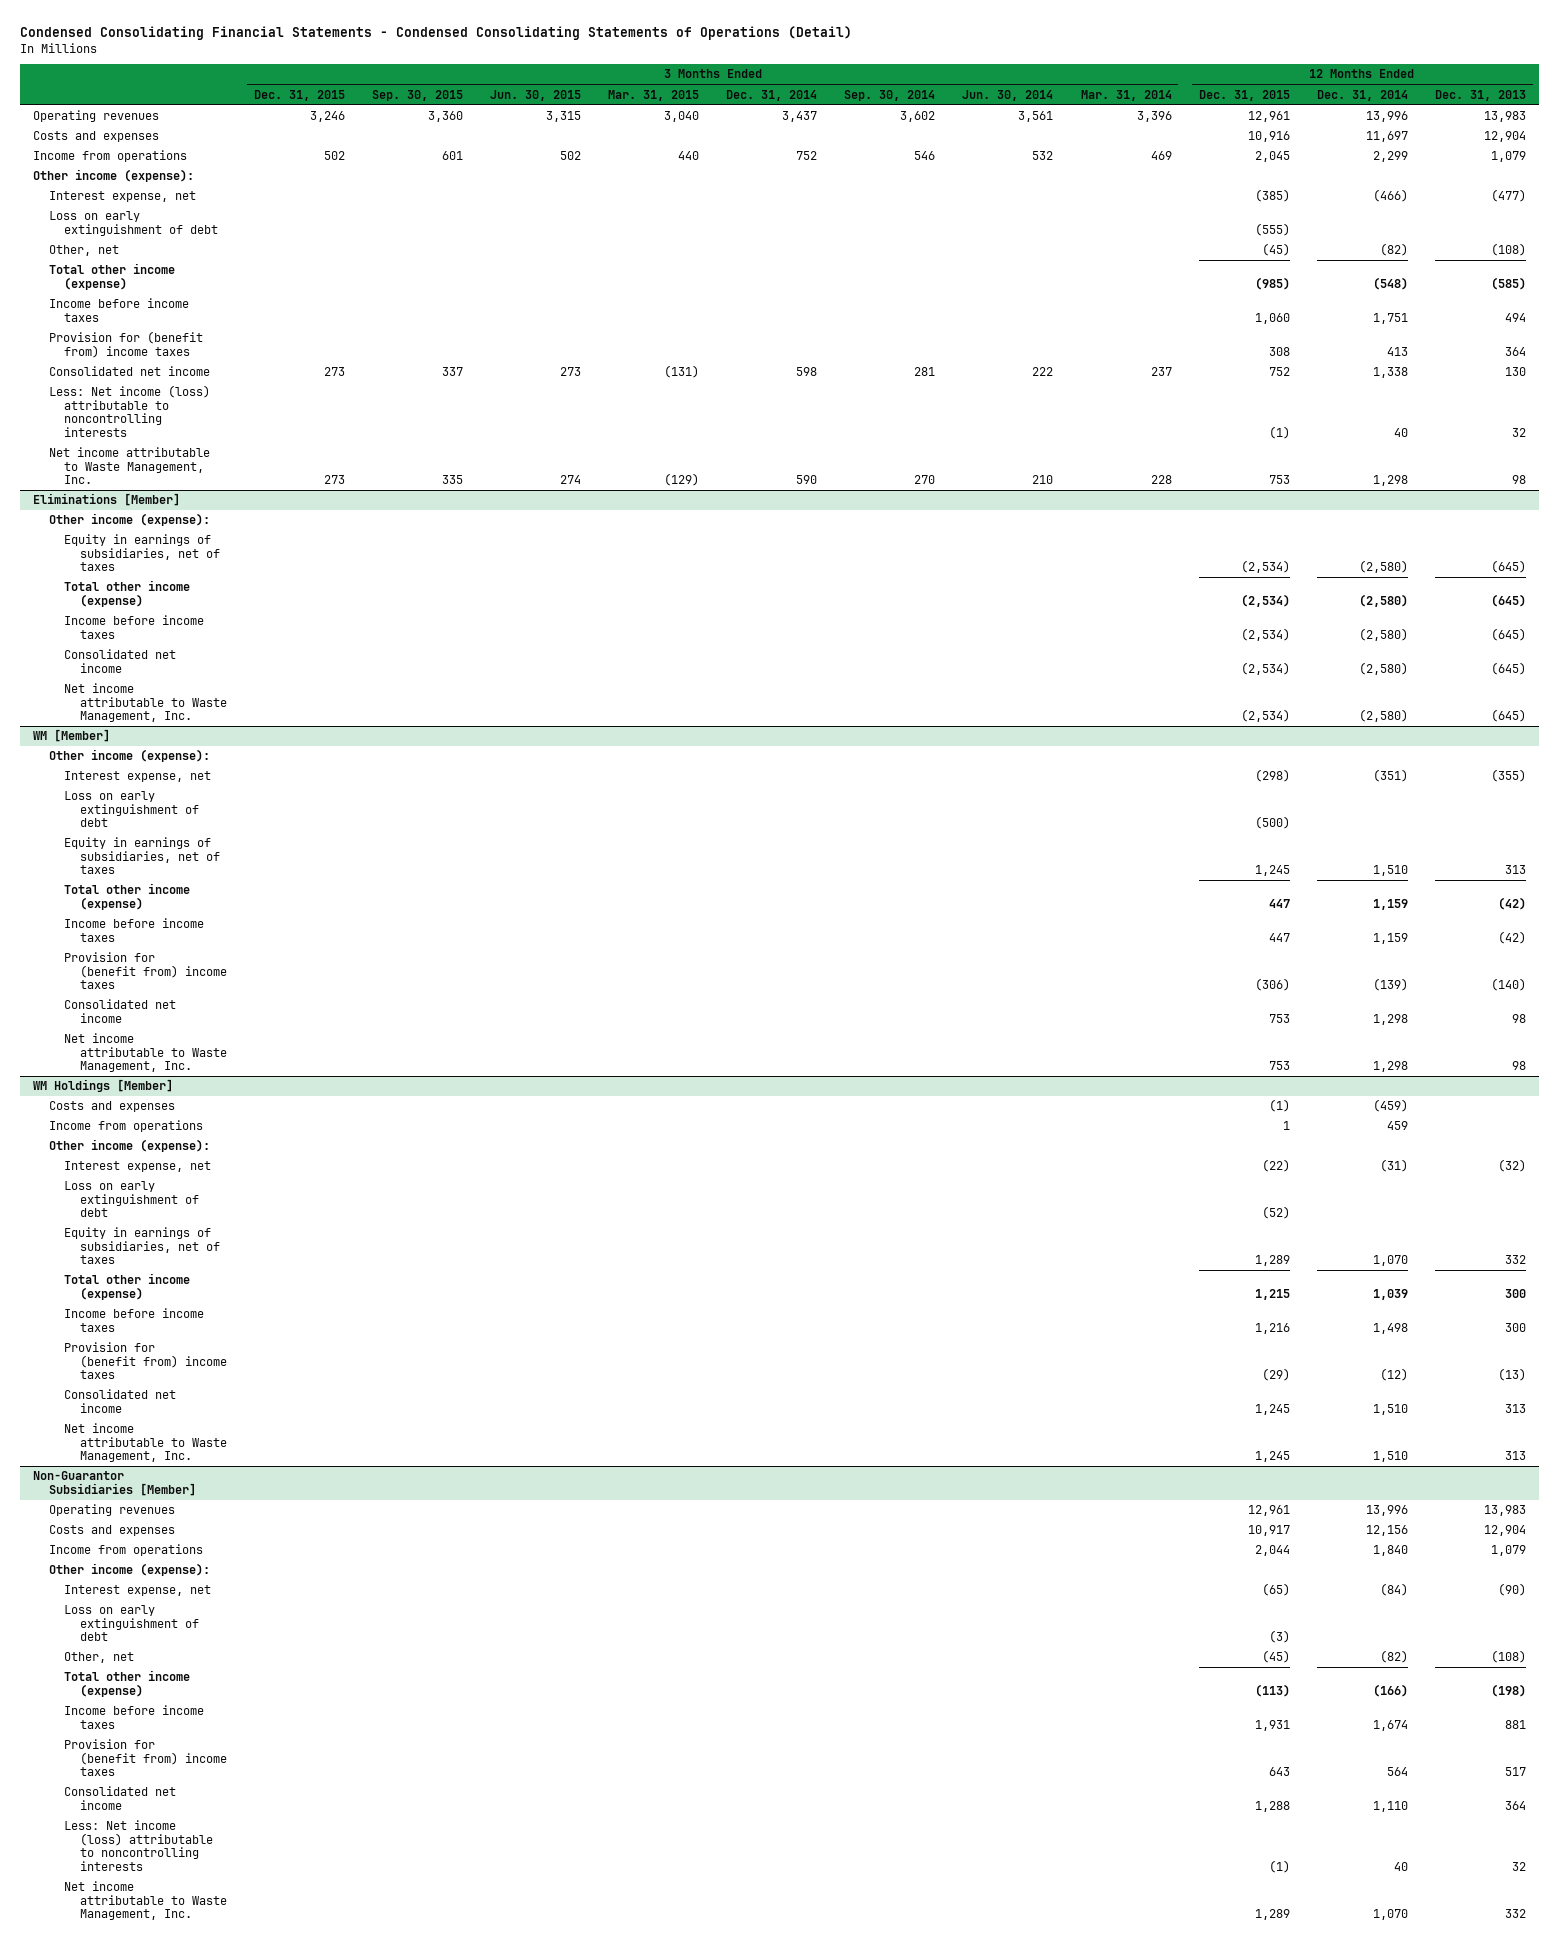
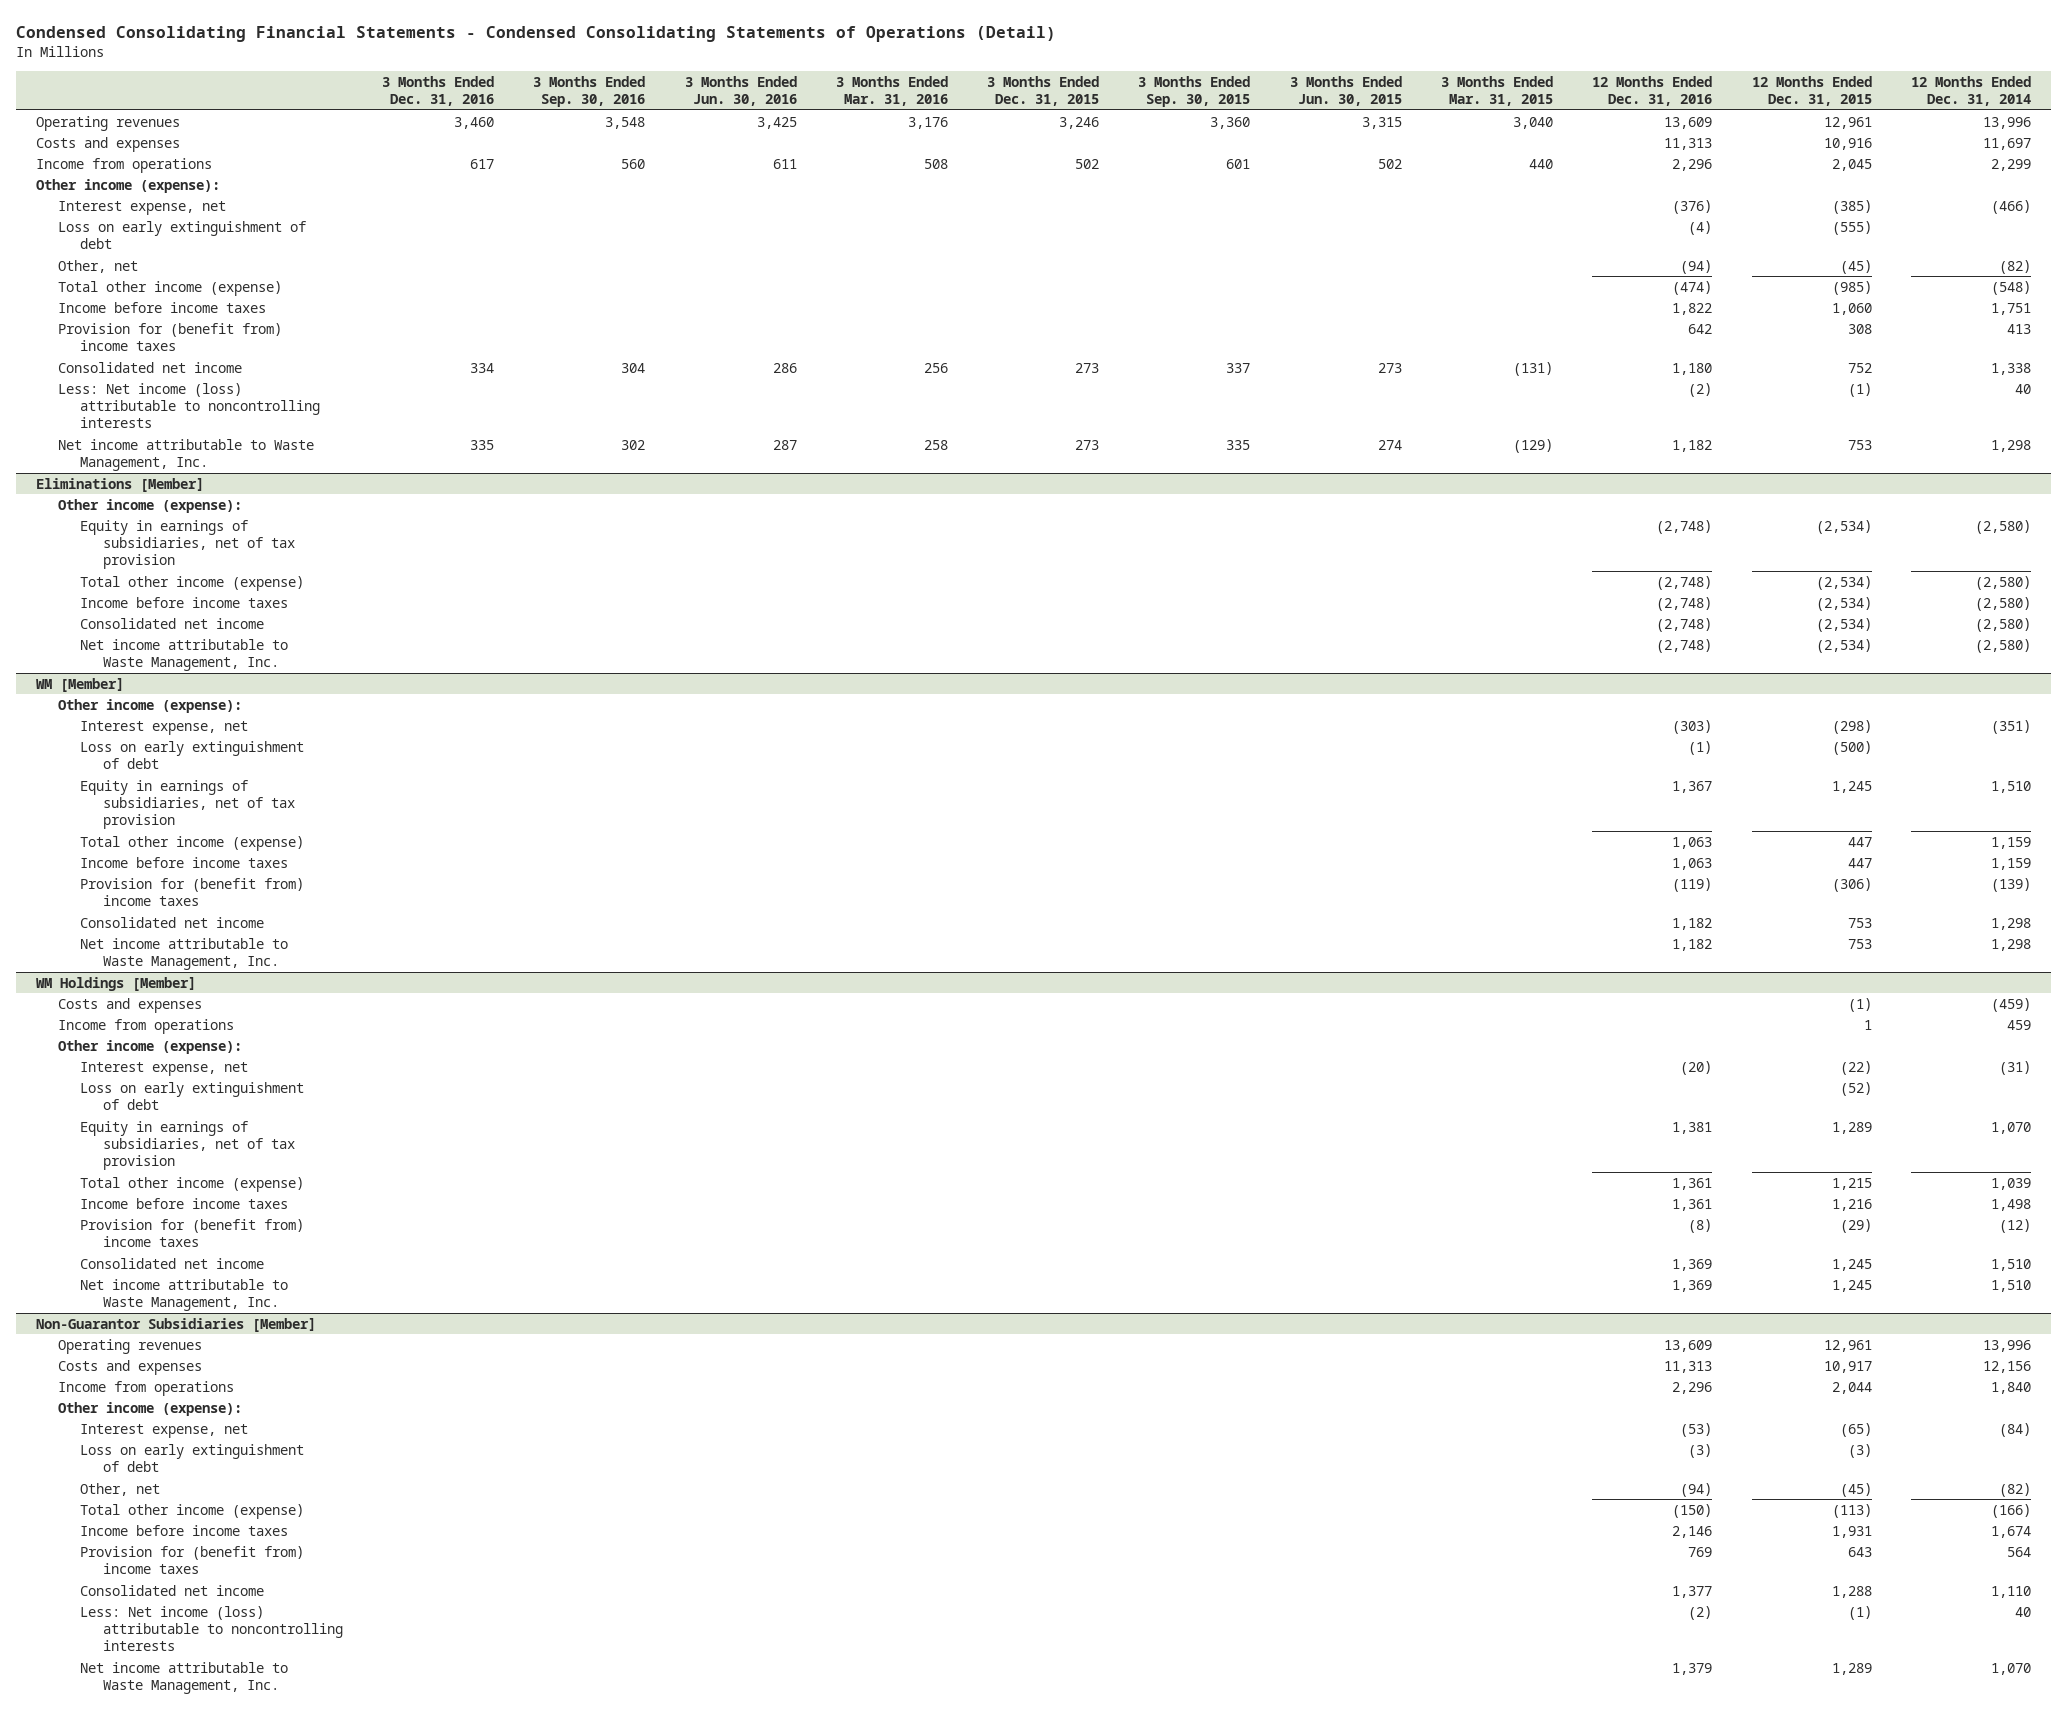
- | 3 Months Ended Dec. 31, 2015 | 3 Months Ended Sep. 30, 2015 | 3 Months Ended Jun. 30, 2015 | 3 Months Ended Mar. 31, 2015 | 3 Months Ended Dec. 31, 2014 | 3 Months Ended Sep. 30, 2014 | 3 Months Ended Jun. 30, 2014 | 3 Months Ended Mar. 31, 2014 | 12 Months Ended Dec. 31, 2015 | 12 Months Ended Dec. 31, 2014 | 12 Months Ended Dec. 31, 2013
+ | 3 Months Ended Dec. 31, 2016 | 3 Months Ended Sep. 30, 2016 | 3 Months Ended Jun. 30, 2016 | 3 Months Ended Mar. 31, 2016 | 3 Months Ended Dec. 31, 2015 | 3 Months Ended Sep. 30, 2015 | 3 Months Ended Jun. 30, 2015 | 3 Months Ended Mar. 31, 2015 | 12 Months Ended Dec. 31, 2016 | 12 Months Ended Dec. 31, 2015 | 12 Months Ended Dec. 31, 2014
@ Eliminations [Member]
- Equity in earnings of subsidiaries, net of taxes | | | | | | | | | (2,534) | (2,580) | (645)
+ Equity in earnings of subsidiaries, net of tax provision | | | | | | | | | (2,748) | (2,534) | (2,580)
@ WM [Member]
- Equity in earnings of subsidiaries, net of taxes | | | | | | | | | 1,245 | 1,510 | 313
+ Equity in earnings of subsidiaries, net of tax provision | | | | | | | | | 1,367 | 1,245 | 1,510
@ WM Holdings [Member]
- Equity in earnings of subsidiaries, net of taxes | | | | | | | | | 1,289 | 1,070 | 332
+ Equity in earnings of subsidiaries, net of tax provision | | | | | | | | | 1,381 | 1,289 | 1,070

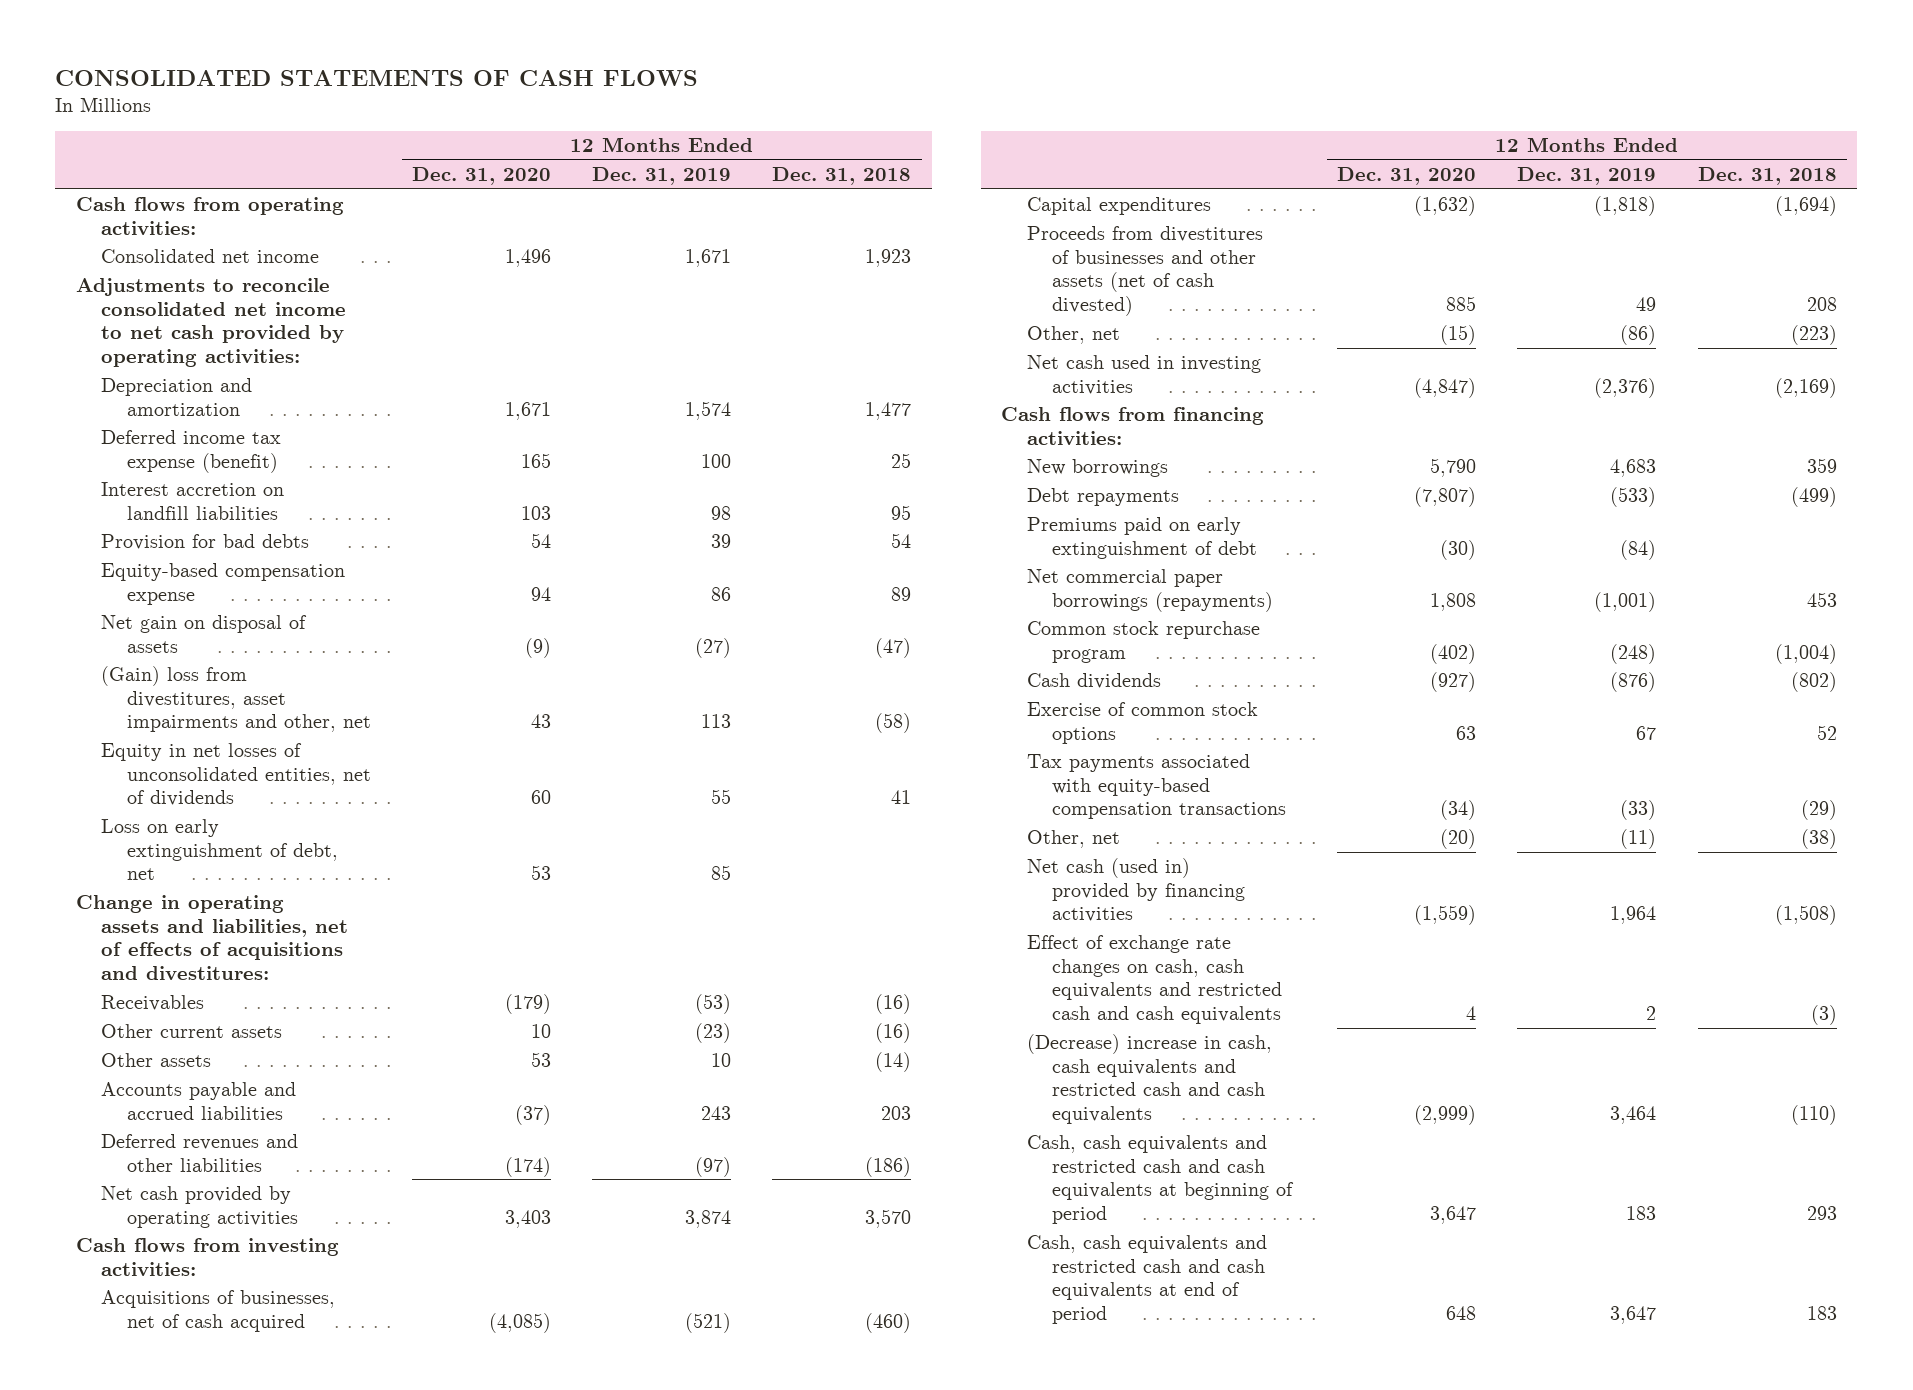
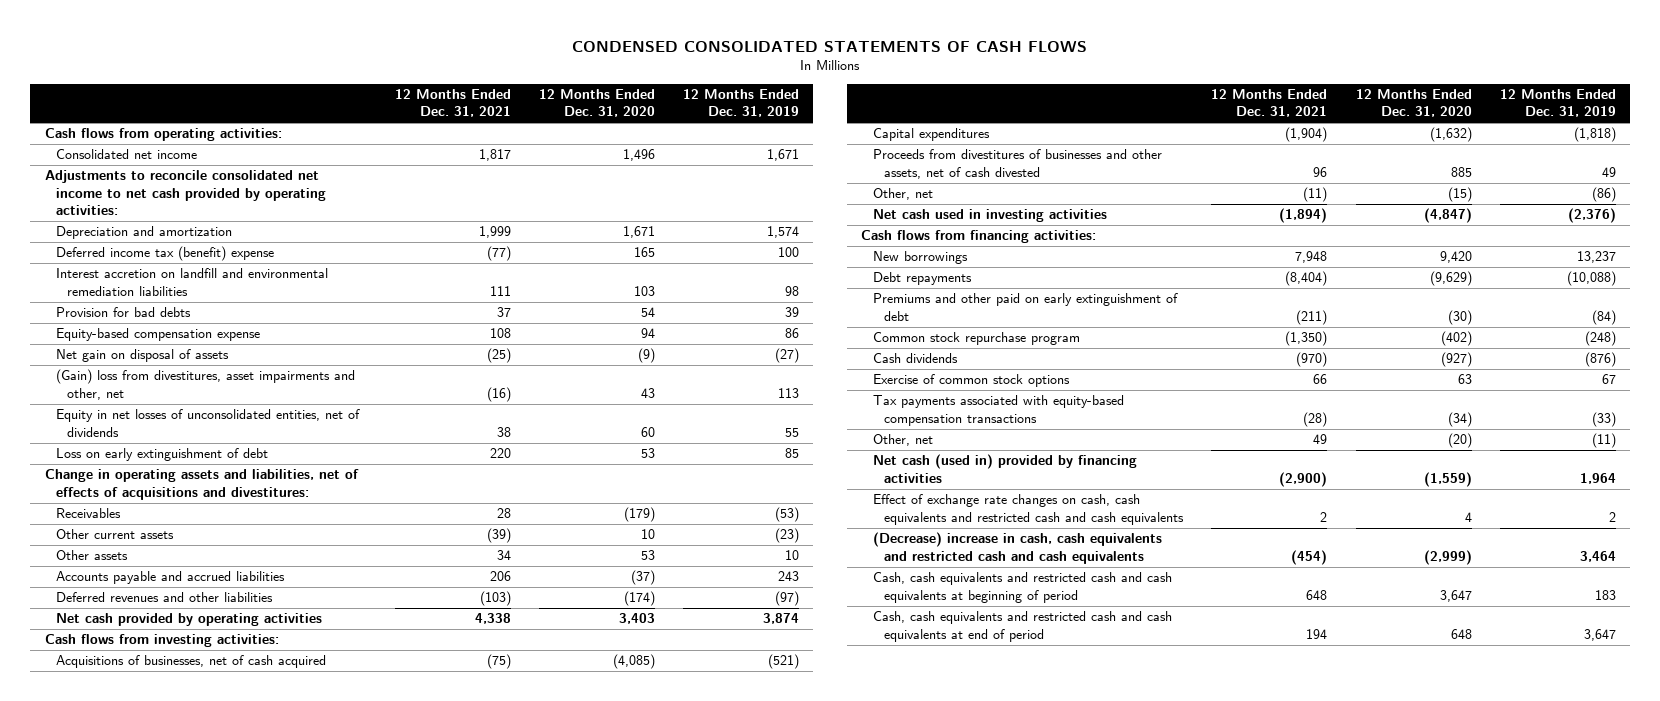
- CONSOLIDATED STATEMENTS OF CASH FLOWS
+ CONDENSED CONSOLIDATED STATEMENTS OF CASH FLOWS
- | 12 Months Ended Dec. 31, 2020 | 12 Months Ended Dec. 31, 2019 | 12 Months Ended Dec. 31, 2018
+ | 12 Months Ended Dec. 31, 2021 | 12 Months Ended Dec. 31, 2020 | 12 Months Ended Dec. 31, 2019
- Deferred income tax expense (benefit) | 165 | 100 | 25
- Interest accretion on landfill liabilities | 103 | 98 | 95
+ Deferred income tax (benefit) expense | (77) | 165 | 100
+ Interest accretion on landfill and environmental remediation liabilities | 111 | 103 | 98
- Loss on early extinguishment of debt, net | 53 | 85 |
+ Loss on early extinguishment of debt | 220 | 53 | 85
- Proceeds from divestitures of businesses and other assets (net of cash divested) | 885 | 49 | 208
+ Proceeds from divestitures of businesses and other assets, net of cash divested | 96 | 885 | 49
- New borrowings | 5,790 | 4,683 | 359
- Debt repayments | (7,807) | (533) | (499)
- Premiums paid on early extinguishment of debt | (30) | (84) |
- Net commercial paper borrowings (repayments) | 1,808 | (1,001) | 453
+ New borrowings | 7,948 | 9,420 | 13,237
+ Debt repayments | (8,404) | (9,629) | (10,088)
+ Premiums and other paid on early extinguishment of debt | (211) | (30) | (84)

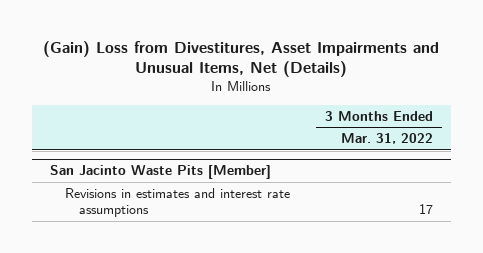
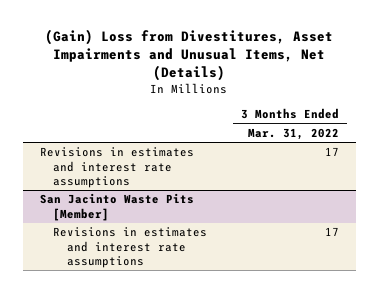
+ Revisions in estimates and interest rate assumptions | 17

